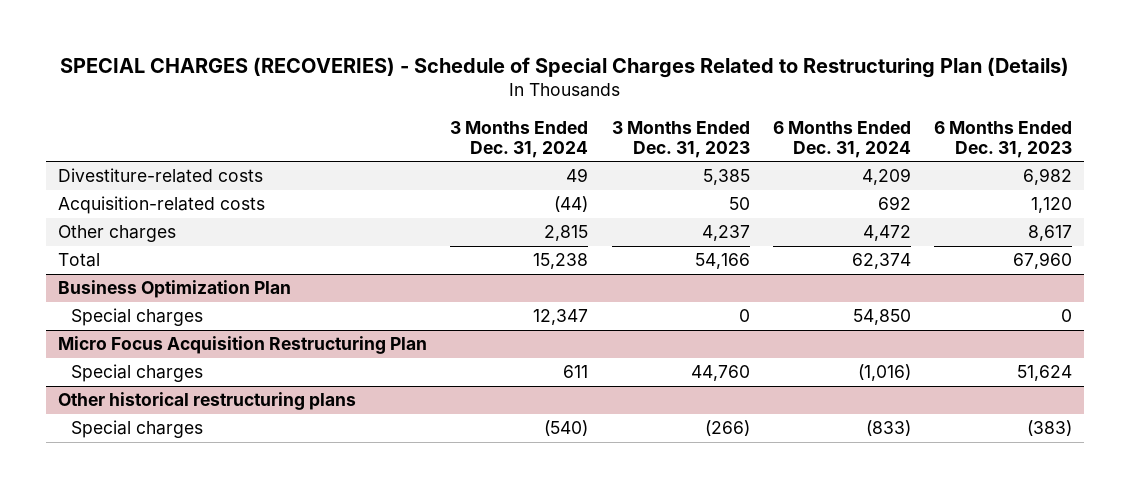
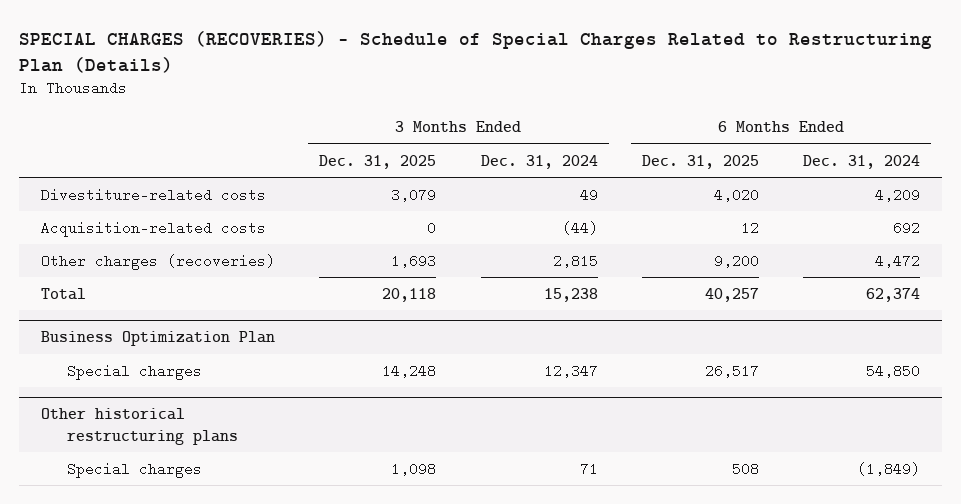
- | 3 Months Ended Dec. 31, 2024 | 3 Months Ended Dec. 31, 2023 | 6 Months Ended Dec. 31, 2024 | 6 Months Ended Dec. 31, 2023
+ | 3 Months Ended Dec. 31, 2025 | 3 Months Ended Dec. 31, 2024 | 6 Months Ended Dec. 31, 2025 | 6 Months Ended Dec. 31, 2024
- Other charges | 2,815 | 4,237 | 4,472 | 8,617
+ Other charges (recoveries) | 1,693 | 2,815 | 9,200 | 4,472
- Micro Focus Acquisition Restructuring Plan
- Special charges | 611 | 44,760 | (1,016) | 51,624
@ Other historical restructuring plans
- Special charges | (540) | (266) | (833) | (383)
+ Special charges | 1,098 | 71 | 508 | (1,849)

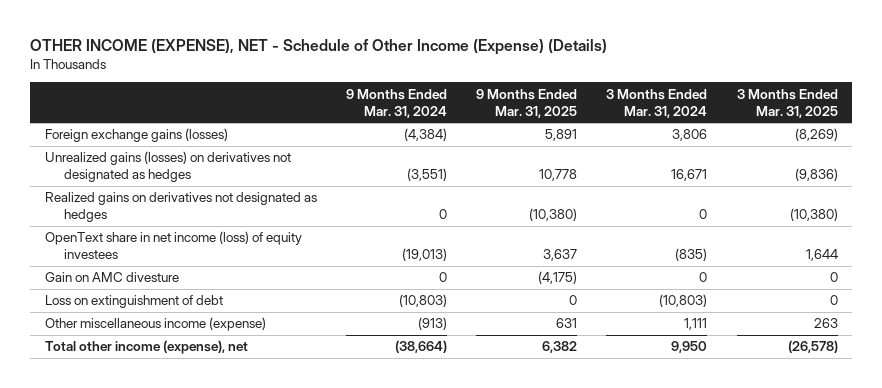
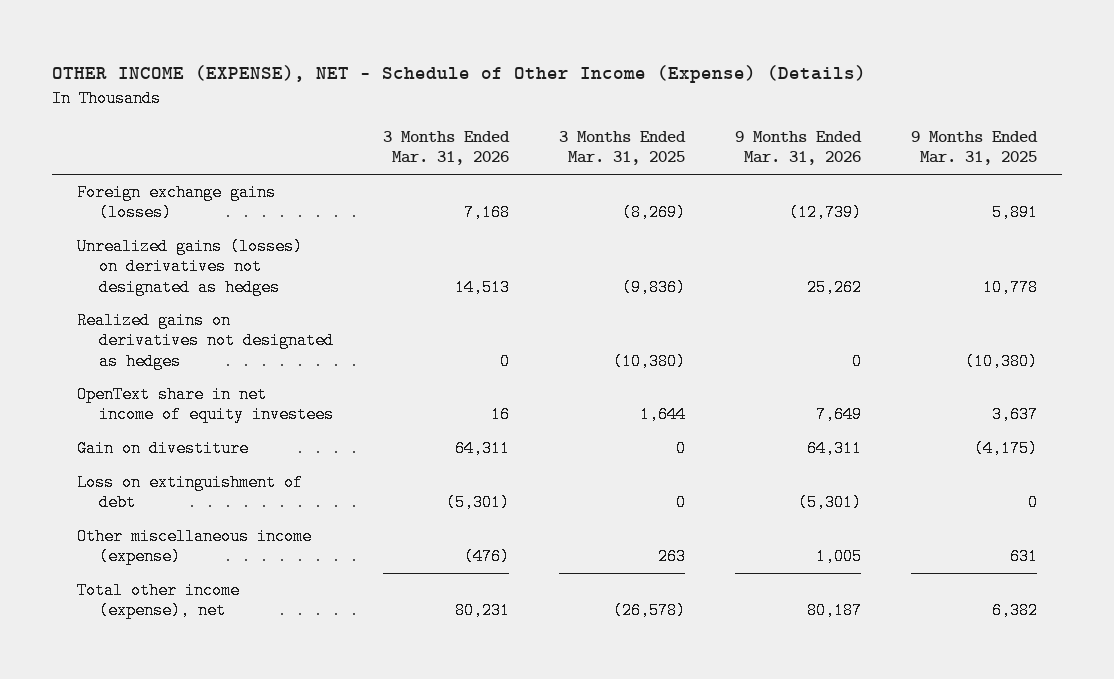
- | 9 Months Ended Mar. 31, 2024 | 9 Months Ended Mar. 31, 2025 | 3 Months Ended Mar. 31, 2024 | 3 Months Ended Mar. 31, 2025
+ | 3 Months Ended Mar. 31, 2026 | 3 Months Ended Mar. 31, 2025 | 9 Months Ended Mar. 31, 2026 | 9 Months Ended Mar. 31, 2025
- OpenText share in net income (loss) of equity investees | (19,013) | 3,637 | (835) | 1,644
- Gain on AMC divesture | 0 | (4,175) | 0 | 0
+ OpenText share in net income of equity investees | 16 | 1,644 | 7,649 | 3,637
+ Gain on divestiture | 64,311 | 0 | 64,311 | (4,175)

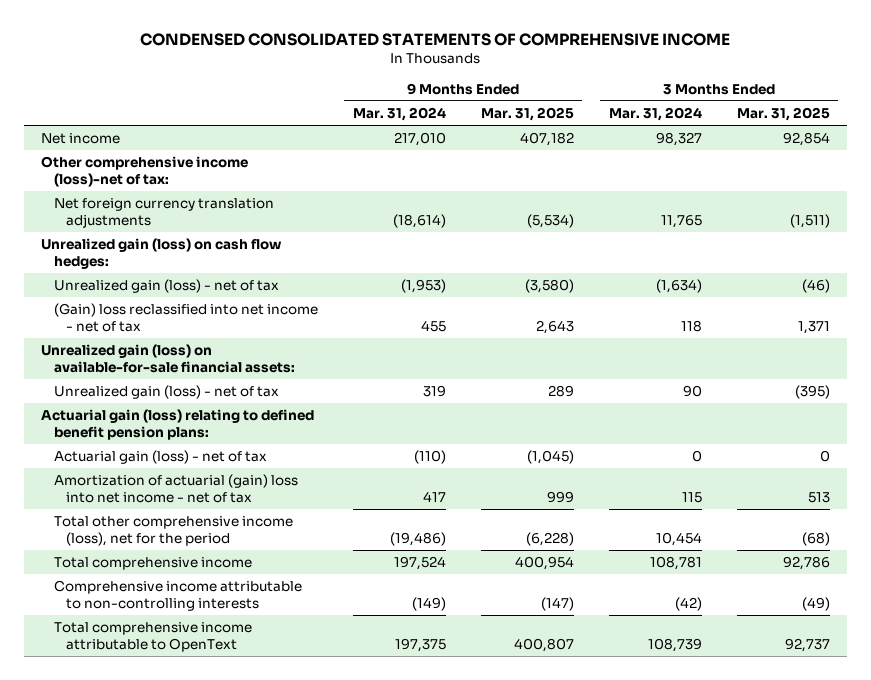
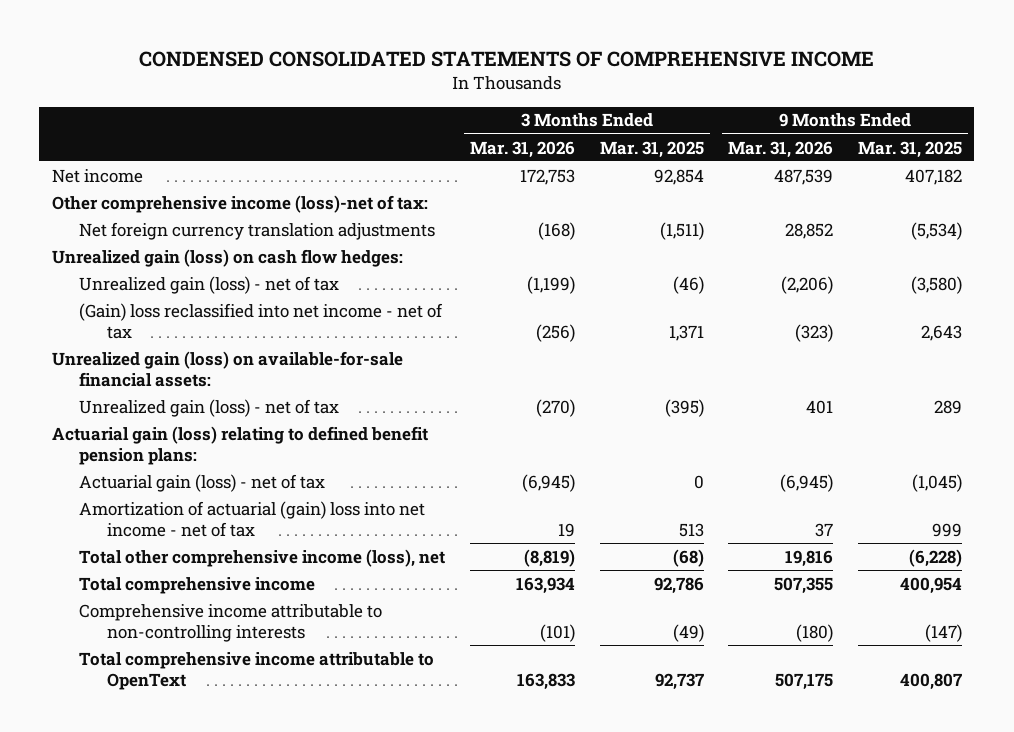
- | 9 Months Ended Mar. 31, 2024 | 9 Months Ended Mar. 31, 2025 | 3 Months Ended Mar. 31, 2024 | 3 Months Ended Mar. 31, 2025
+ | 3 Months Ended Mar. 31, 2026 | 3 Months Ended Mar. 31, 2025 | 9 Months Ended Mar. 31, 2026 | 9 Months Ended Mar. 31, 2025
- Total other comprehensive income (loss), net for the period | (19,486) | (6,228) | 10,454 | (68)
+ Total other comprehensive income (loss), net | (8,819) | (68) | 19,816 | (6,228)

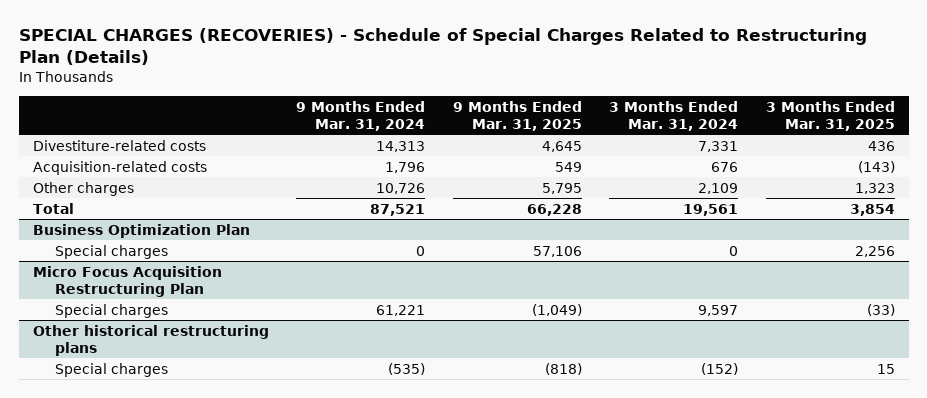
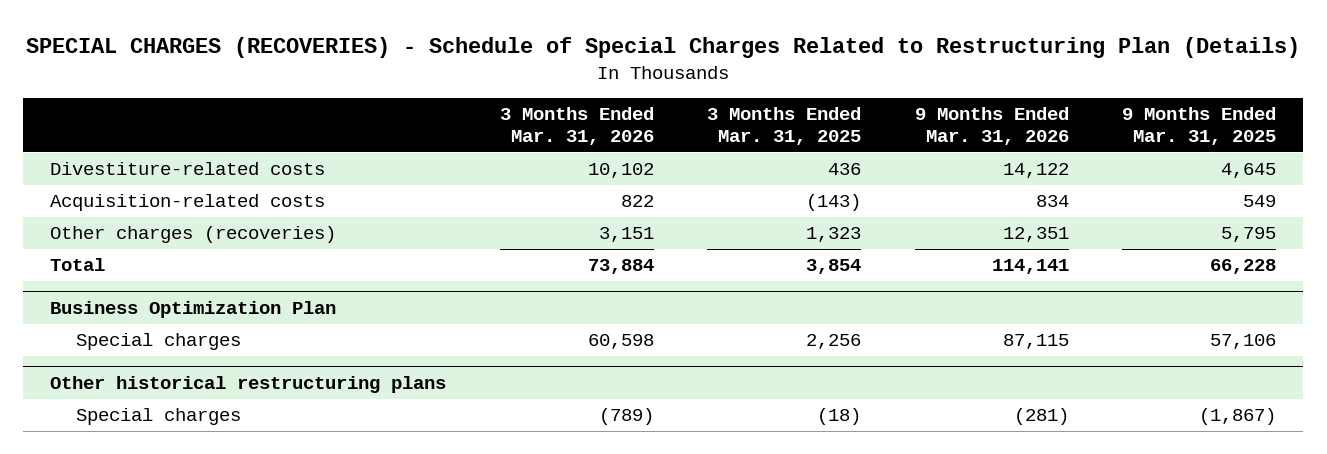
- | 9 Months Ended Mar. 31, 2024 | 9 Months Ended Mar. 31, 2025 | 3 Months Ended Mar. 31, 2024 | 3 Months Ended Mar. 31, 2025
+ | 3 Months Ended Mar. 31, 2026 | 3 Months Ended Mar. 31, 2025 | 9 Months Ended Mar. 31, 2026 | 9 Months Ended Mar. 31, 2025
- Other charges | 10,726 | 5,795 | 2,109 | 1,323
+ Other charges (recoveries) | 3,151 | 1,323 | 12,351 | 5,795
- Micro Focus Acquisition Restructuring Plan
- Special charges | 61,221 | (1,049) | 9,597 | (33)
@ Other historical restructuring plans
- Special charges | (535) | (818) | (152) | 15
+ Special charges | (789) | (18) | (281) | (1,867)

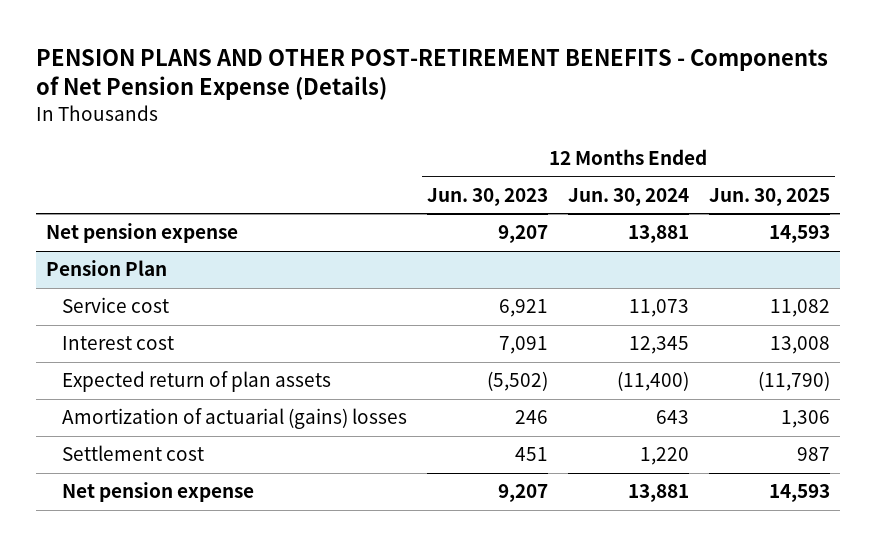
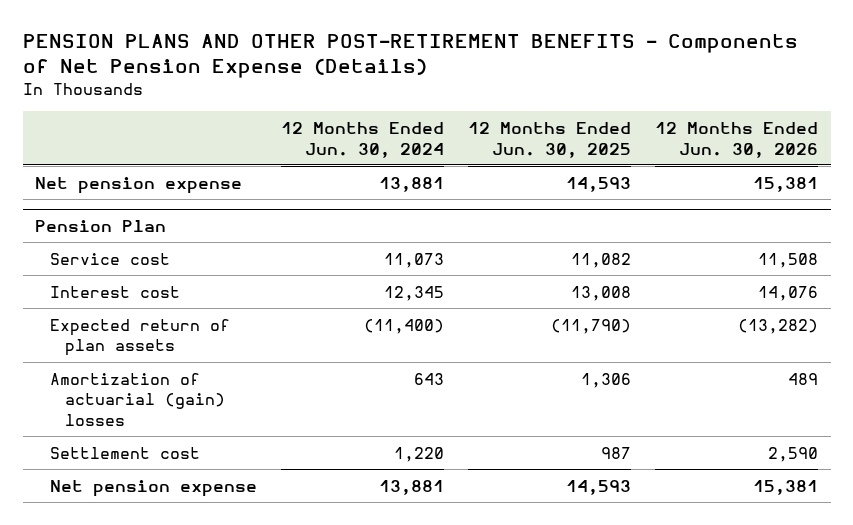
- | 12 Months Ended Jun. 30, 2023 | 12 Months Ended Jun. 30, 2024 | 12 Months Ended Jun. 30, 2025
+ | 12 Months Ended Jun. 30, 2024 | 12 Months Ended Jun. 30, 2025 | 12 Months Ended Jun. 30, 2026
@ Pension Plan
- Amortization of actuarial (gains) losses | 246 | 643 | 1,306
+ Amortization of actuarial (gain) losses | 643 | 1,306 | 489

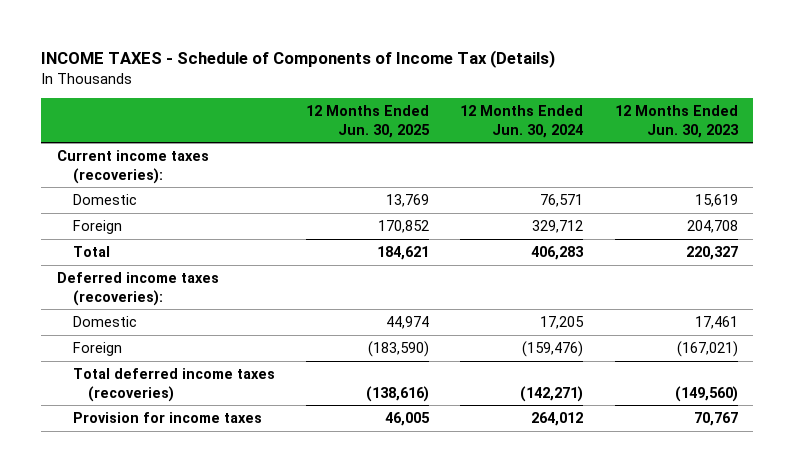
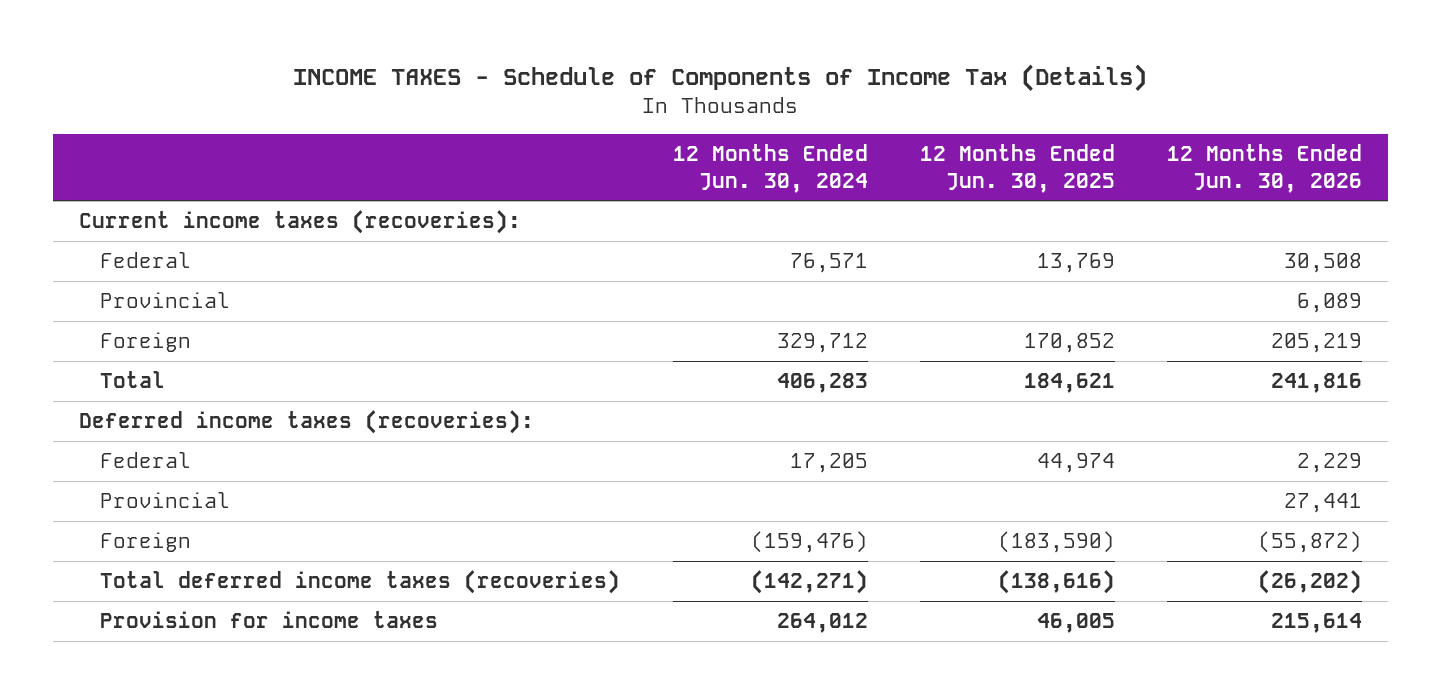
- | 12 Months Ended Jun. 30, 2025 | 12 Months Ended Jun. 30, 2024 | 12 Months Ended Jun. 30, 2023
+ | 12 Months Ended Jun. 30, 2024 | 12 Months Ended Jun. 30, 2025 | 12 Months Ended Jun. 30, 2026
- Domestic | 13,769 | 76,571 | 15,619
+ Federal | 76,571 | 13,769 | 30,508
+ Provincial | | | 6,089
- Domestic | 44,974 | 17,205 | 17,461
+ Federal | 17,205 | 44,974 | 2,229
+ Provincial | | | 27,441

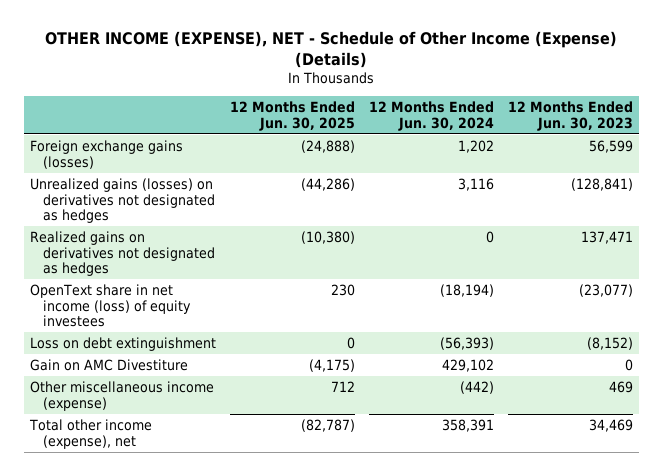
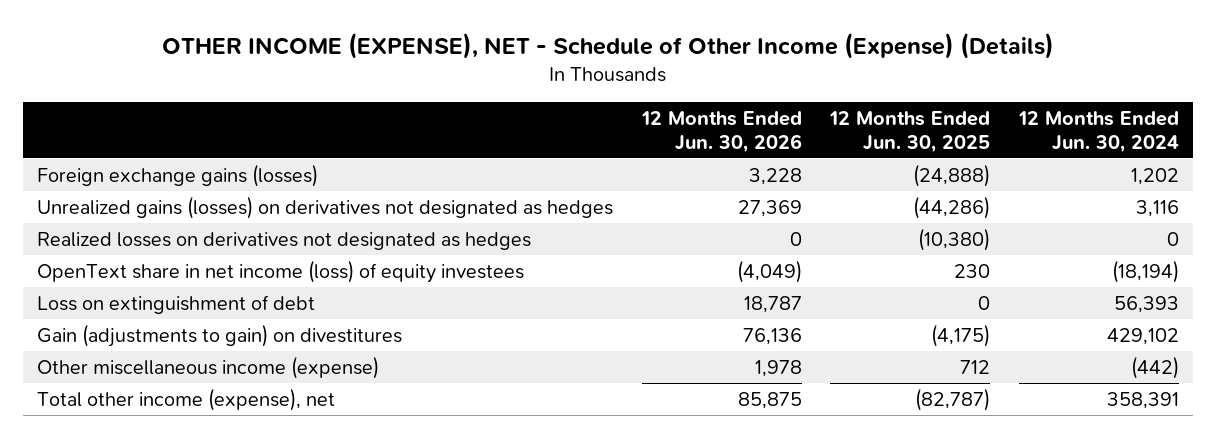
- | 12 Months Ended Jun. 30, 2025 | 12 Months Ended Jun. 30, 2024 | 12 Months Ended Jun. 30, 2023
+ | 12 Months Ended Jun. 30, 2026 | 12 Months Ended Jun. 30, 2025 | 12 Months Ended Jun. 30, 2024
- Realized gains on derivatives not designated as hedges | (10,380) | 0 | 137,471
+ Realized losses on derivatives not designated as hedges | 0 | (10,380) | 0
- Loss on debt extinguishment | 0 | (56,393) | (8,152)
- Gain on AMC Divestiture | (4,175) | 429,102 | 0
+ Loss on extinguishment of debt | 18,787 | 0 | 56,393
+ Gain (adjustments to gain) on divestitures | 76,136 | (4,175) | 429,102

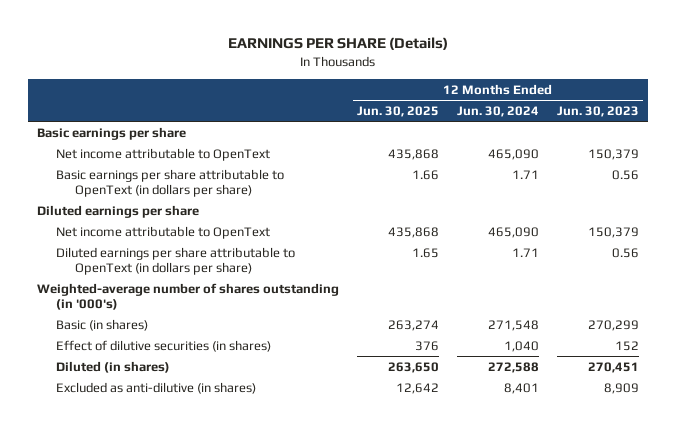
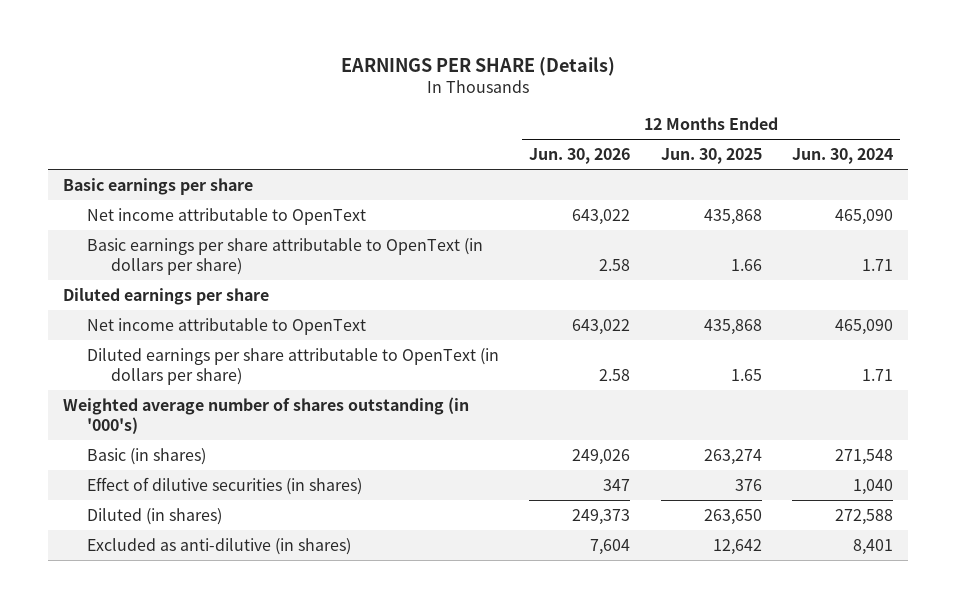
- | 12 Months Ended Jun. 30, 2025 | 12 Months Ended Jun. 30, 2024 | 12 Months Ended Jun. 30, 2023
+ | 12 Months Ended Jun. 30, 2026 | 12 Months Ended Jun. 30, 2025 | 12 Months Ended Jun. 30, 2024
- Weighted-average number of shares outstanding (in '000's)
+ Weighted average number of shares outstanding (in '000's)

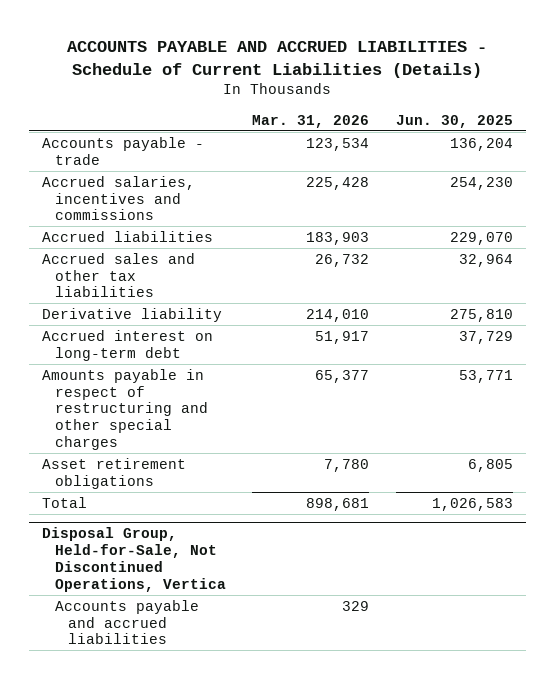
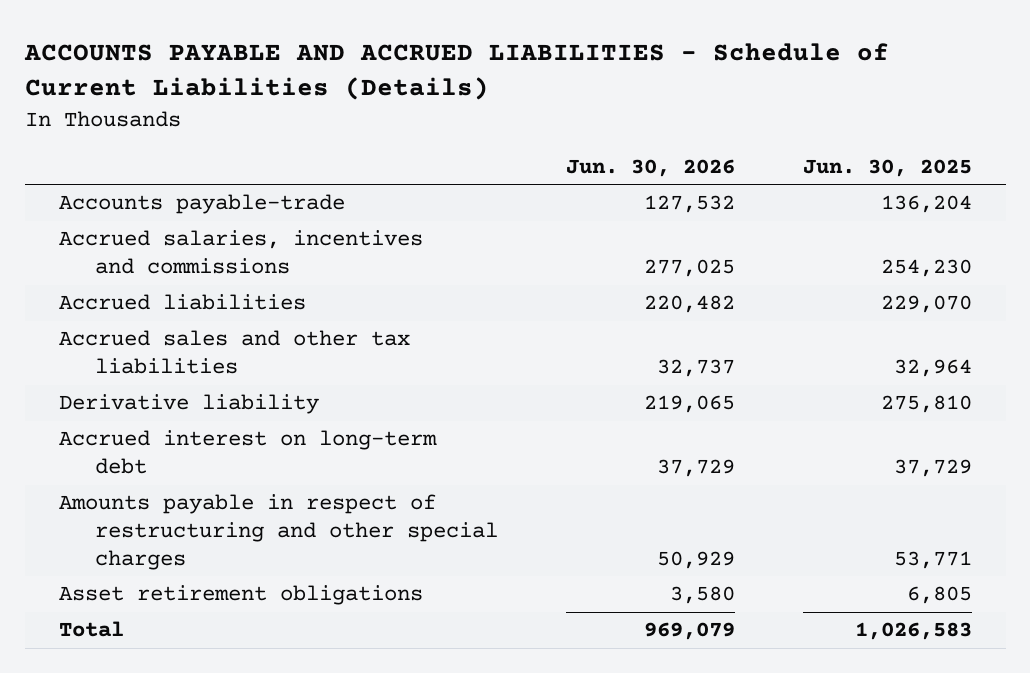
- | Mar. 31, 2026 | Jun. 30, 2025
+ | Jun. 30, 2026 | Jun. 30, 2025
- Accounts payable - trade | 123,534 | 136,204
+ Accounts payable-trade | 127,532 | 136,204
- Disposal Group, Held-for-Sale, Not Discontinued Operations, Vertica
- Accounts payable and accrued liabilities | 329 |

